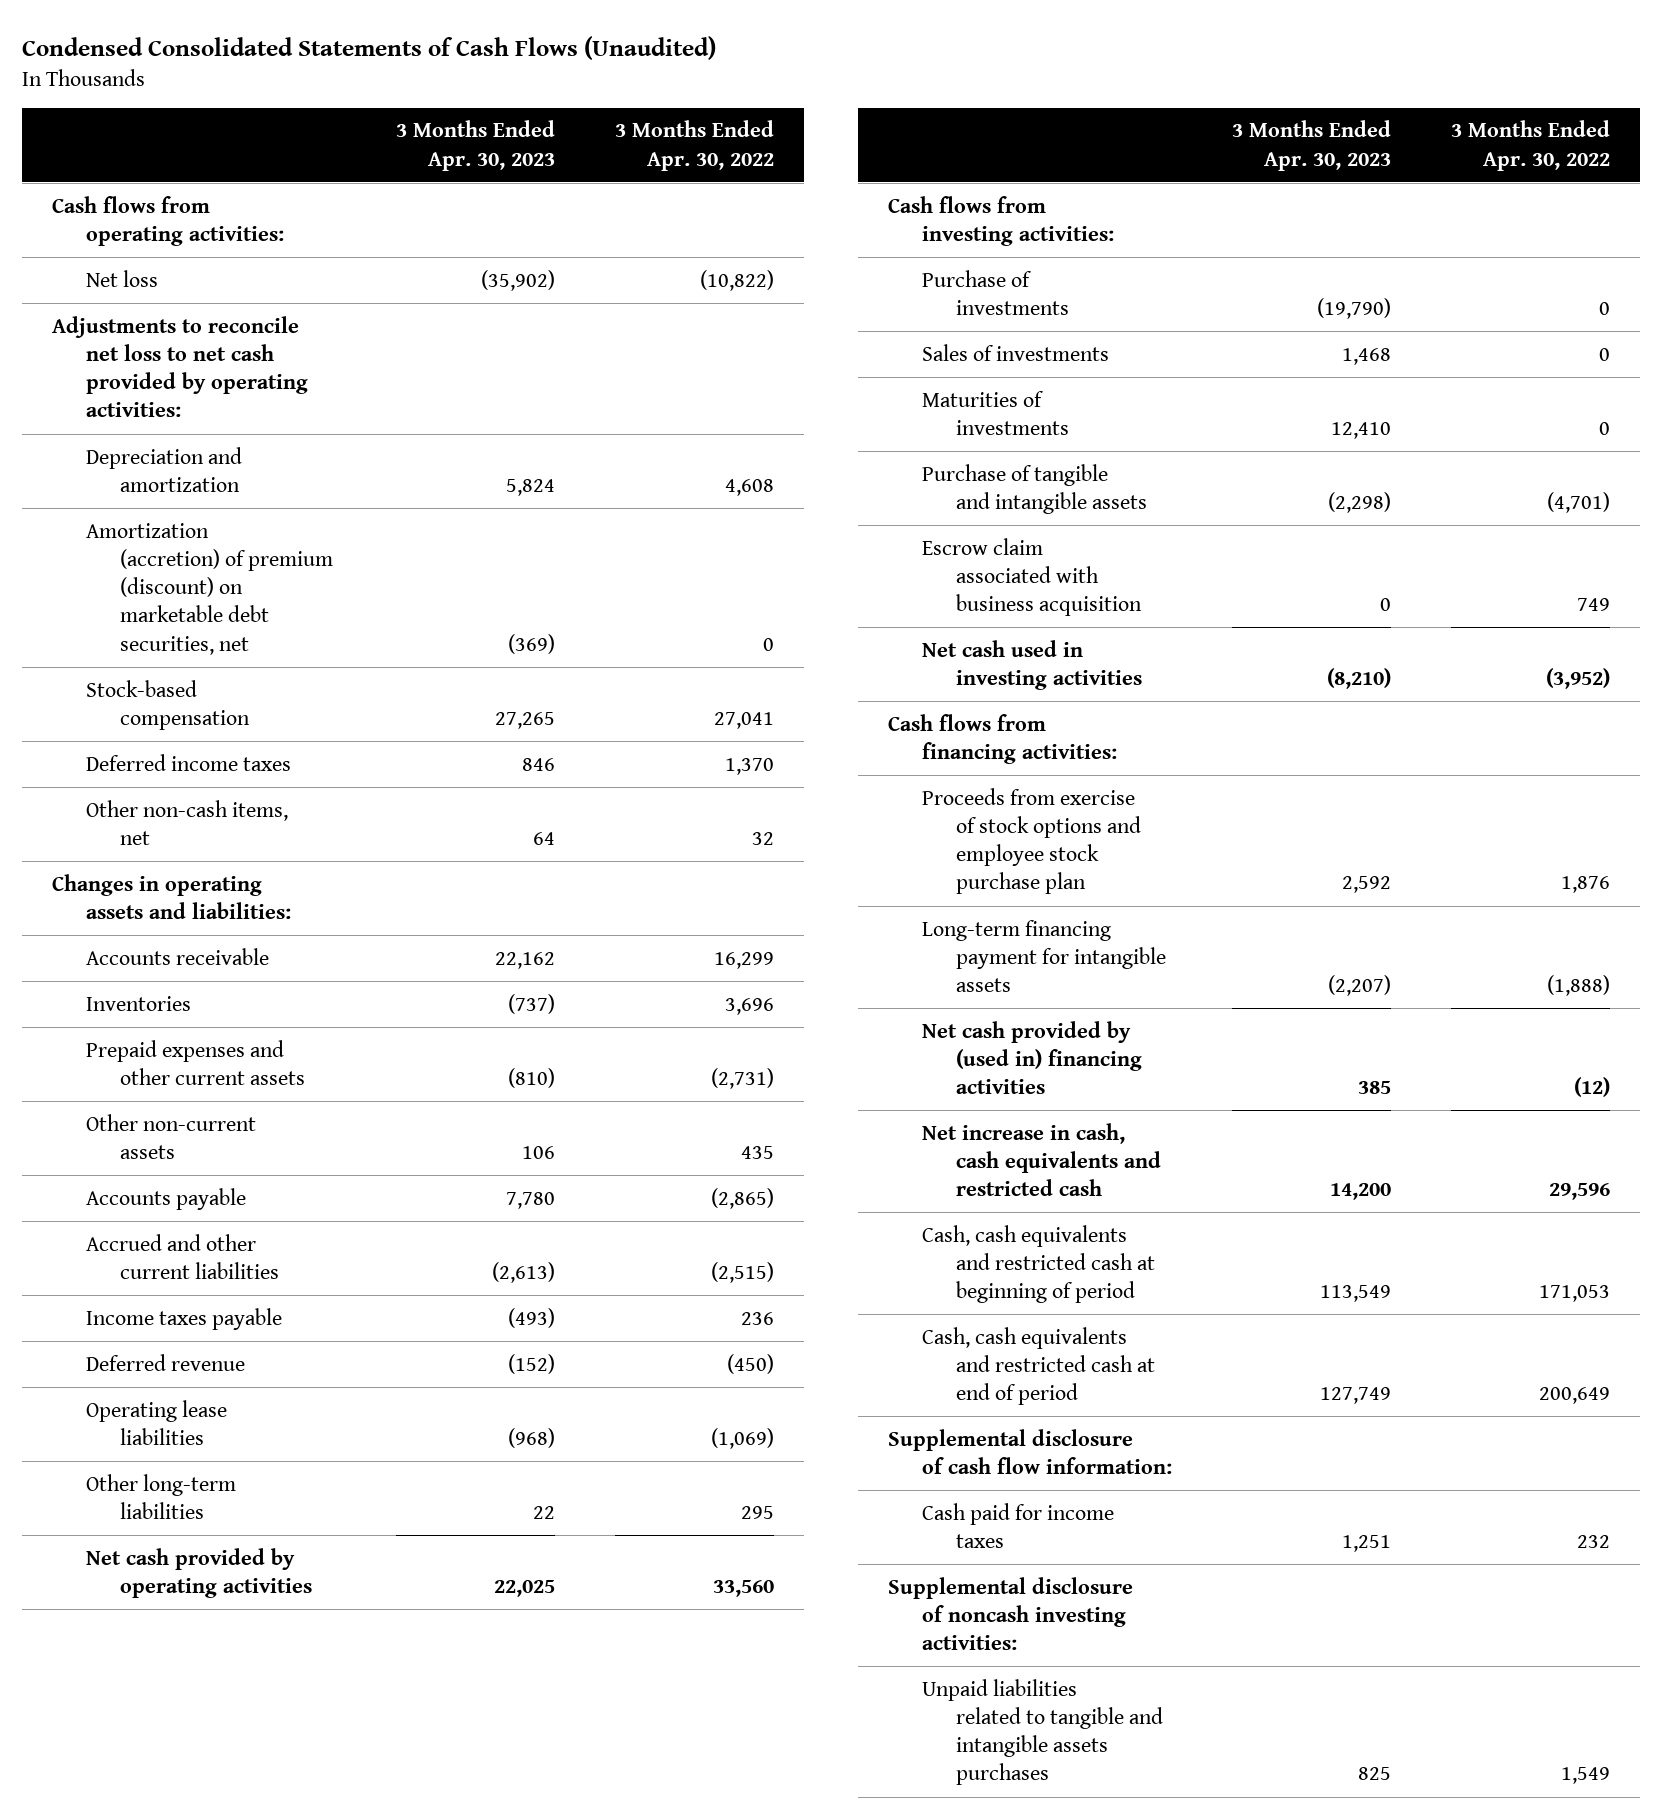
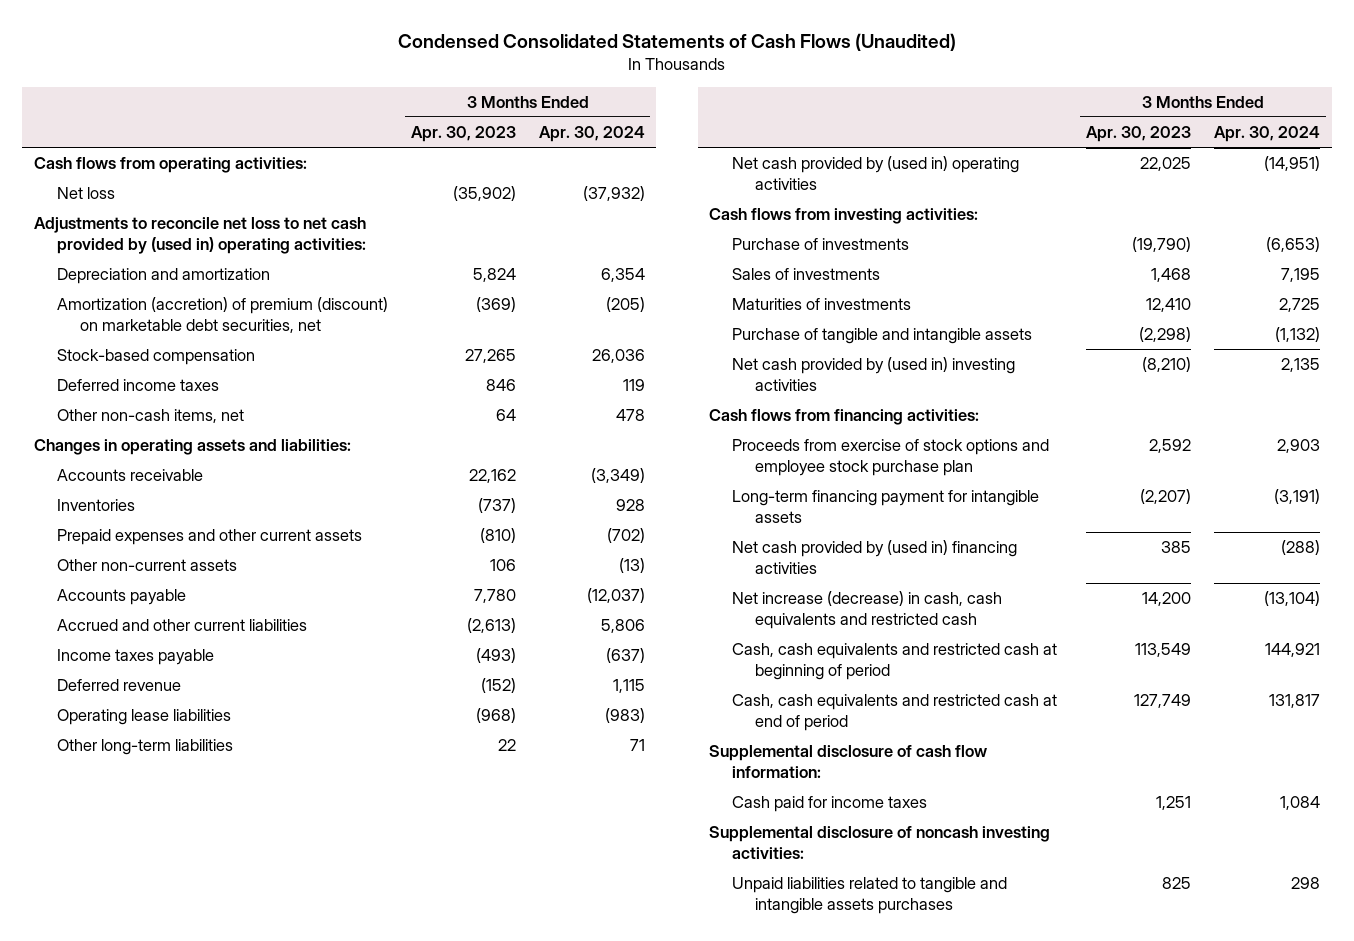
- | 3 Months Ended Apr. 30, 2023 | 3 Months Ended Apr. 30, 2022
+ | 3 Months Ended Apr. 30, 2023 | 3 Months Ended Apr. 30, 2024
- Adjustments to reconcile net loss to net cash provided by operating activities:
+ Adjustments to reconcile net loss to net cash provided by (used in) operating activities:
- Net cash provided by operating activities | 22,025 | 33,560
+ Net cash provided by (used in) operating activities | 22,025 | (14,951)
- Escrow claim associated with business acquisition | 0 | 749
- Net cash used in investing activities | (8,210) | (3,952)
+ Net cash provided by (used in) investing activities | (8,210) | 2,135
- Net increase in cash, cash equivalents and restricted cash | 14,200 | 29,596
+ Net increase (decrease) in cash, cash equivalents and restricted cash | 14,200 | (13,104)

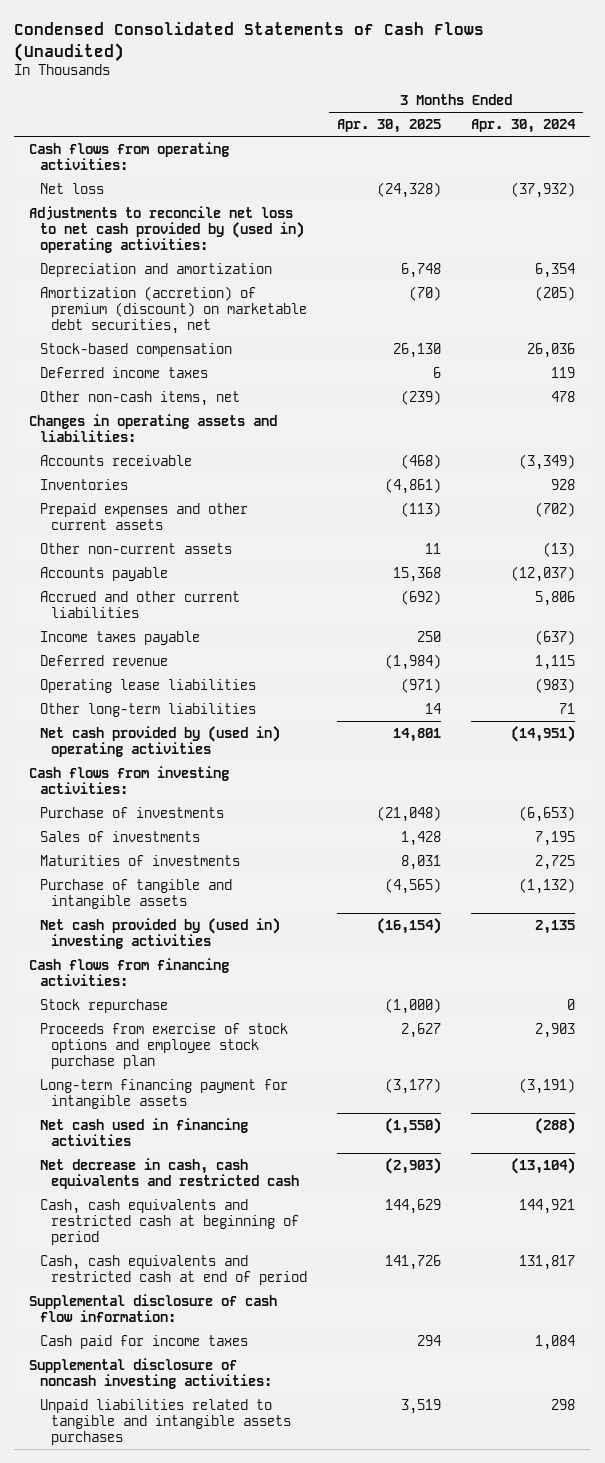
- | 3 Months Ended Apr. 30, 2023 | 3 Months Ended Apr. 30, 2024
+ | 3 Months Ended Apr. 30, 2025 | 3 Months Ended Apr. 30, 2024
+ Stock repurchase | (1,000) | 0
- Net cash provided by (used in) financing activities | 385 | (288)
- Net increase (decrease) in cash, cash equivalents and restricted cash | 14,200 | (13,104)
+ Net cash used in financing activities | (1,550) | (288)
+ Net decrease in cash, cash equivalents and restricted cash | (2,903) | (13,104)

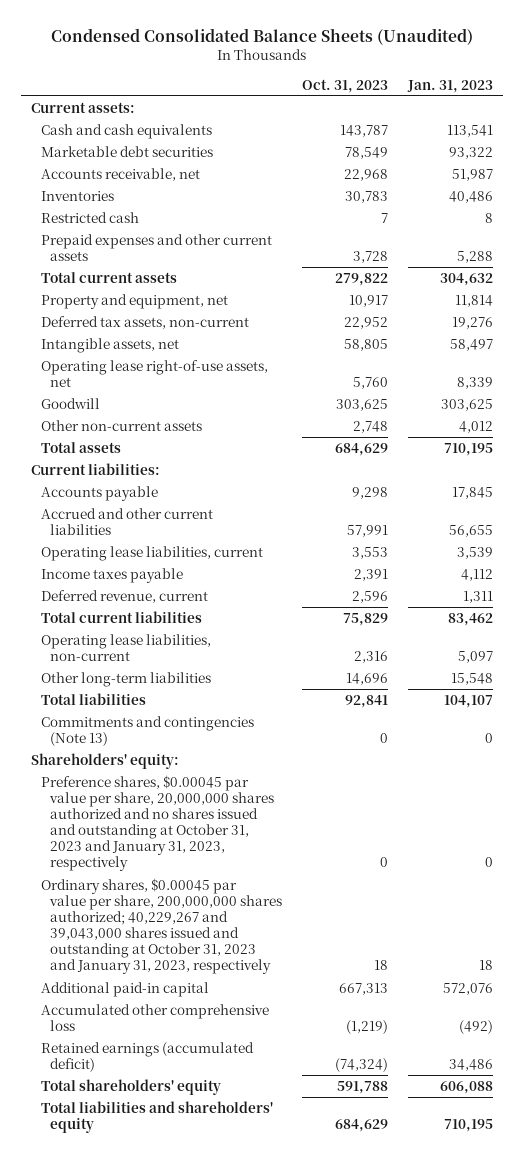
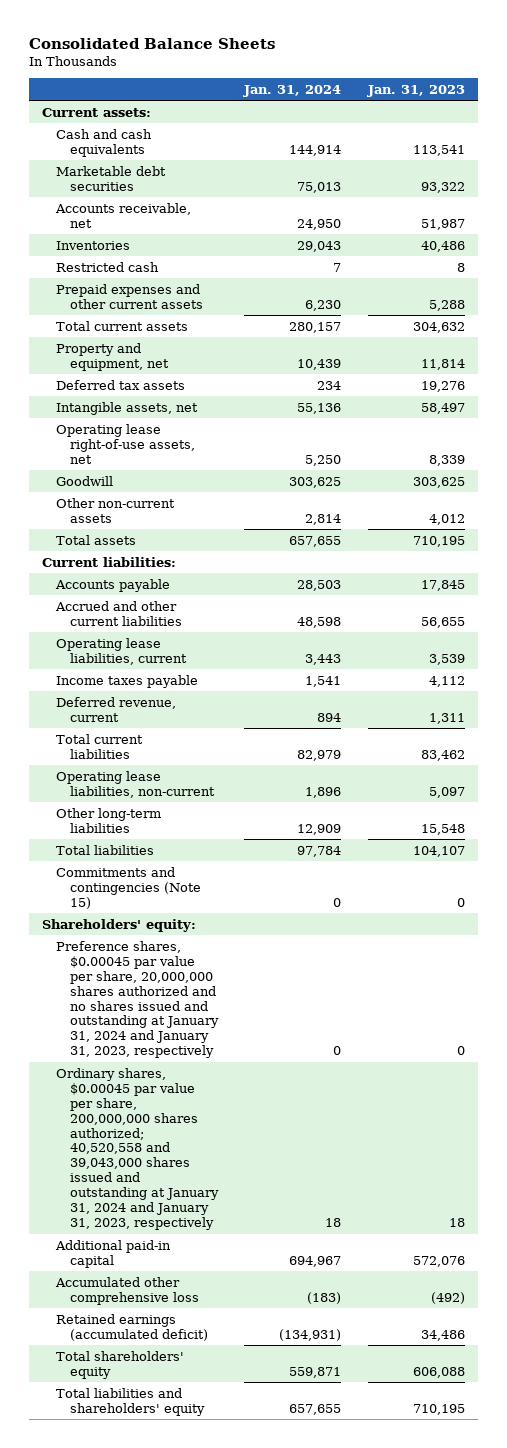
- Condensed Consolidated Balance Sheets (Unaudited)
+ Consolidated Balance Sheets
- | Oct. 31, 2023 | Jan. 31, 2023
+ | Jan. 31, 2024 | Jan. 31, 2023
- Deferred tax assets, non-current | 22,952 | 19,276
+ Deferred tax assets | 234 | 19,276
- Commitments and contingencies (Note 13) | 0 | 0
+ Commitments and contingencies (Note 15) | 0 | 0
- Preference shares, $0.00045 par value per share, 20,000,000 shares authorized and no shares issued and outstanding at October 31, 2023 and January 31, 2023, respectively | 0 | 0
- Ordinary shares, $0.00045 par value per share, 200,000,000 shares authorized; 40,229,267 and 39,043,000 shares issued and outstanding at October 31, 2023 and January 31, 2023, respectively | 18 | 18
+ Preference shares, $0.00045 par value per share, 20,000,000 shares authorized and no shares issued and outstanding at January 31, 2024 and January 31, 2023, respectively | 0 | 0
+ Ordinary shares, $0.00045 par value per share, 200,000,000 shares authorized; 40,520,558 and 39,043,000 shares issued and outstanding at January 31, 2024 and January 31, 2023, respectively | 18 | 18

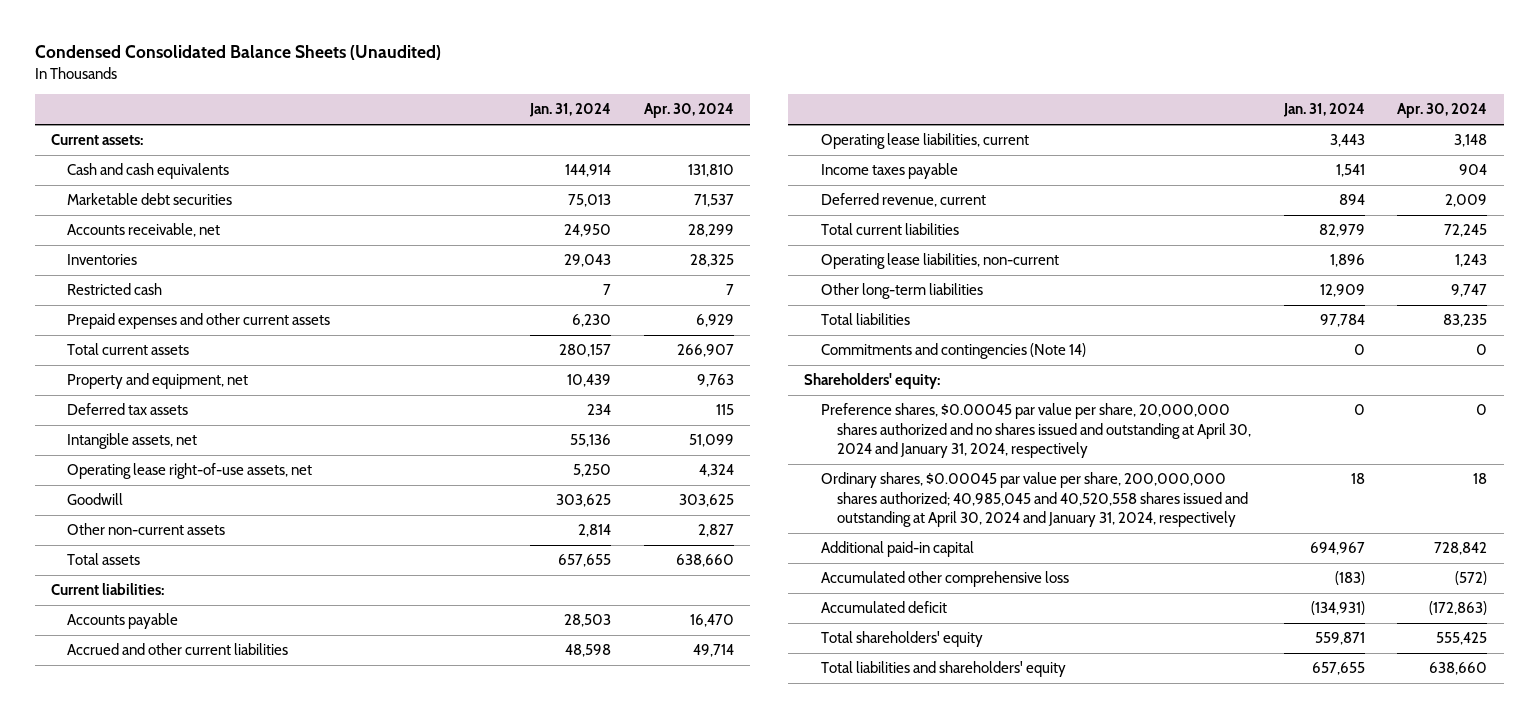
- Consolidated Balance Sheets
+ Condensed Consolidated Balance Sheets (Unaudited)
- | Jan. 31, 2024 | Jan. 31, 2023
+ | Jan. 31, 2024 | Apr. 30, 2024
- Commitments and contingencies (Note 15) | 0 | 0
+ Commitments and contingencies (Note 14) | 0 | 0
- Preference shares, $0.00045 par value per share, 20,000,000 shares authorized and no shares issued and outstanding at January 31, 2024 and January 31, 2023, respectively | 0 | 0
- Ordinary shares, $0.00045 par value per share, 200,000,000 shares authorized; 40,520,558 and 39,043,000 shares issued and outstanding at January 31, 2024 and January 31, 2023, respectively | 18 | 18
+ Preference shares, $0.00045 par value per share, 20,000,000 shares authorized and no shares issued and outstanding at April 30, 2024 and January 31, 2024, respectively | 0 | 0
+ Ordinary shares, $0.00045 par value per share, 200,000,000 shares authorized; 40,985,045 and 40,520,558 shares issued and outstanding at April 30, 2024 and January 31, 2024, respectively | 18 | 18
- Retained earnings (accumulated deficit) | (134,931) | 34,486
+ Accumulated deficit | (134,931) | (172,863)

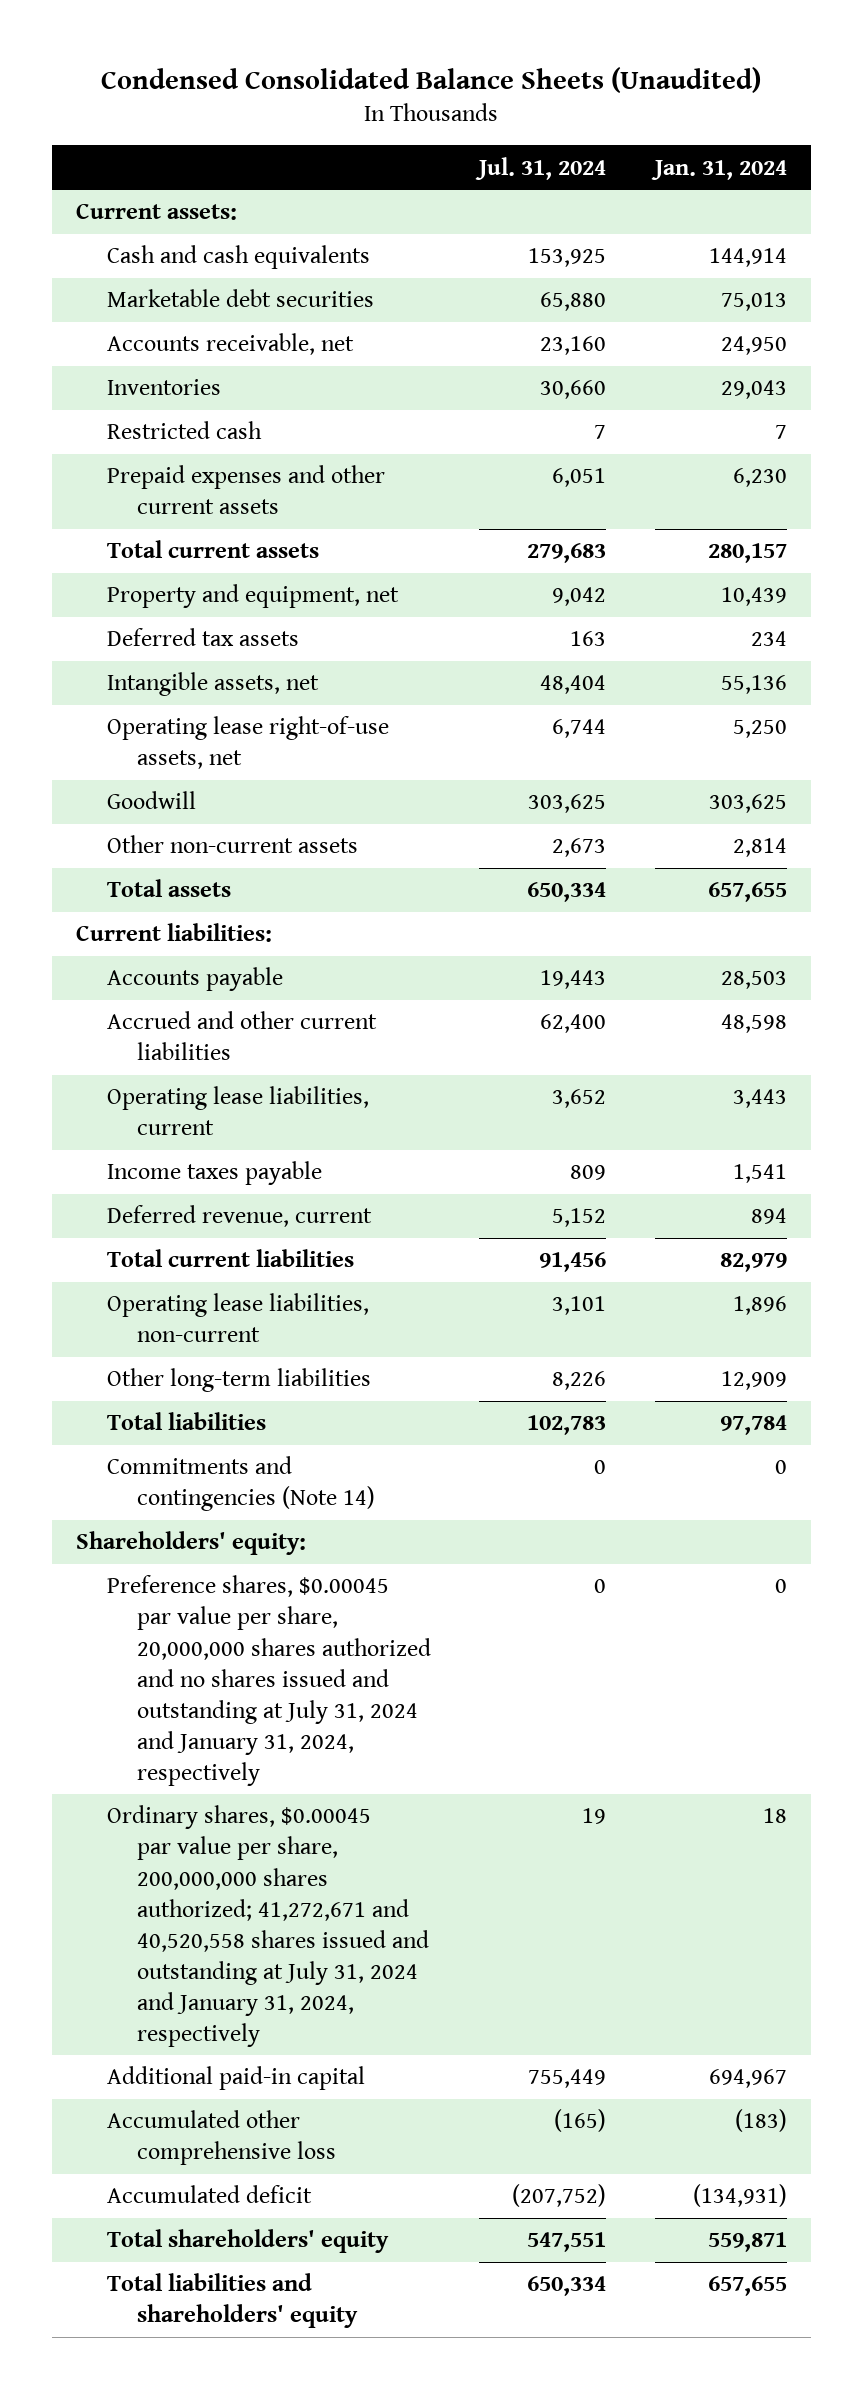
- | Jan. 31, 2024 | Apr. 30, 2024
+ | Jul. 31, 2024 | Jan. 31, 2024
- Preference shares, $0.00045 par value per share, 20,000,000 shares authorized and no shares issued and outstanding at April 30, 2024 and January 31, 2024, respectively | 0 | 0
- Ordinary shares, $0.00045 par value per share, 200,000,000 shares authorized; 40,985,045 and 40,520,558 shares issued and outstanding at April 30, 2024 and January 31, 2024, respectively | 18 | 18
+ Preference shares, $0.00045 par value per share, 20,000,000 shares authorized and no shares issued and outstanding at July 31, 2024 and January 31, 2024, respectively | 0 | 0
+ Ordinary shares, $0.00045 par value per share, 200,000,000 shares authorized; 41,272,671 and 40,520,558 shares issued and outstanding at July 31, 2024 and January 31, 2024, respectively | 19 | 18

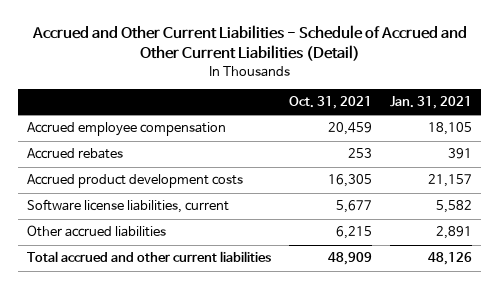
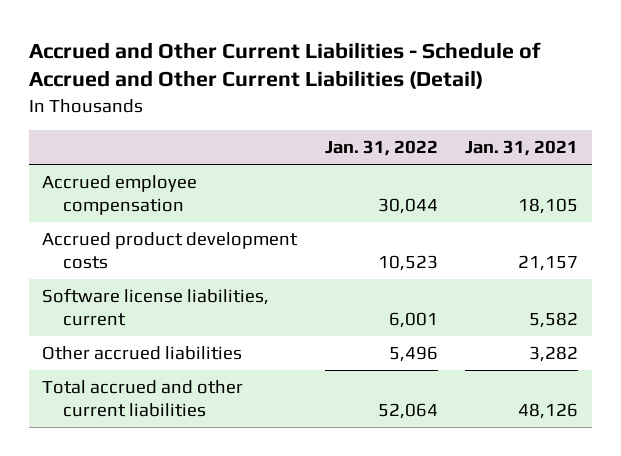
- | Oct. 31, 2021 | Jan. 31, 2021
+ | Jan. 31, 2022 | Jan. 31, 2021
- Accrued rebates | 253 | 391
- Other accrued liabilities | 6,215 | 2,891
+ Other accrued liabilities | 5,496 | 3,282

